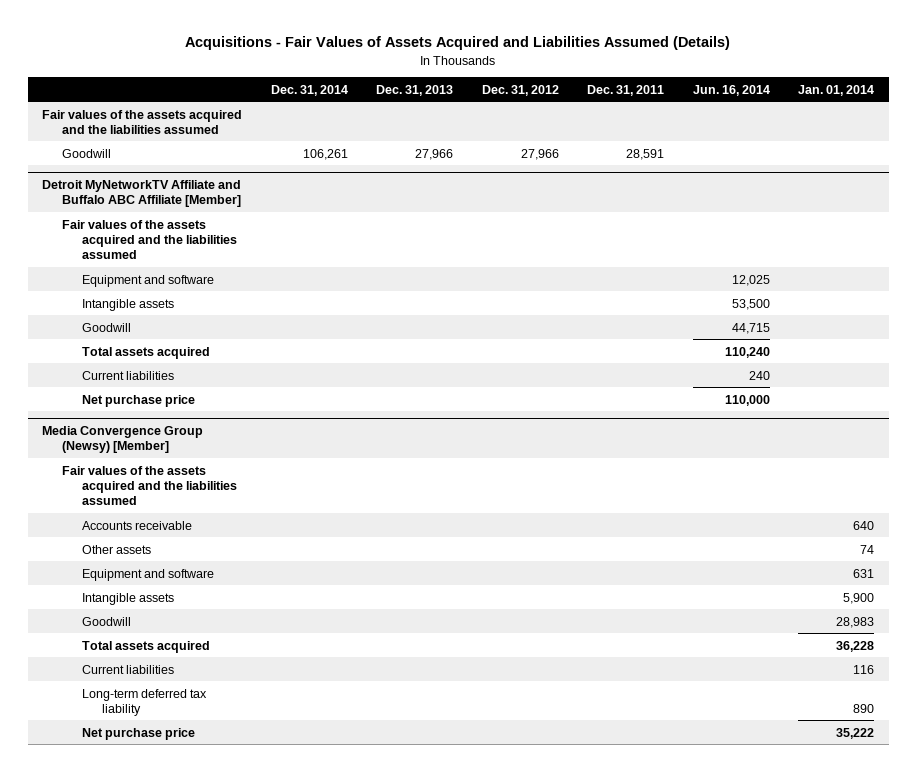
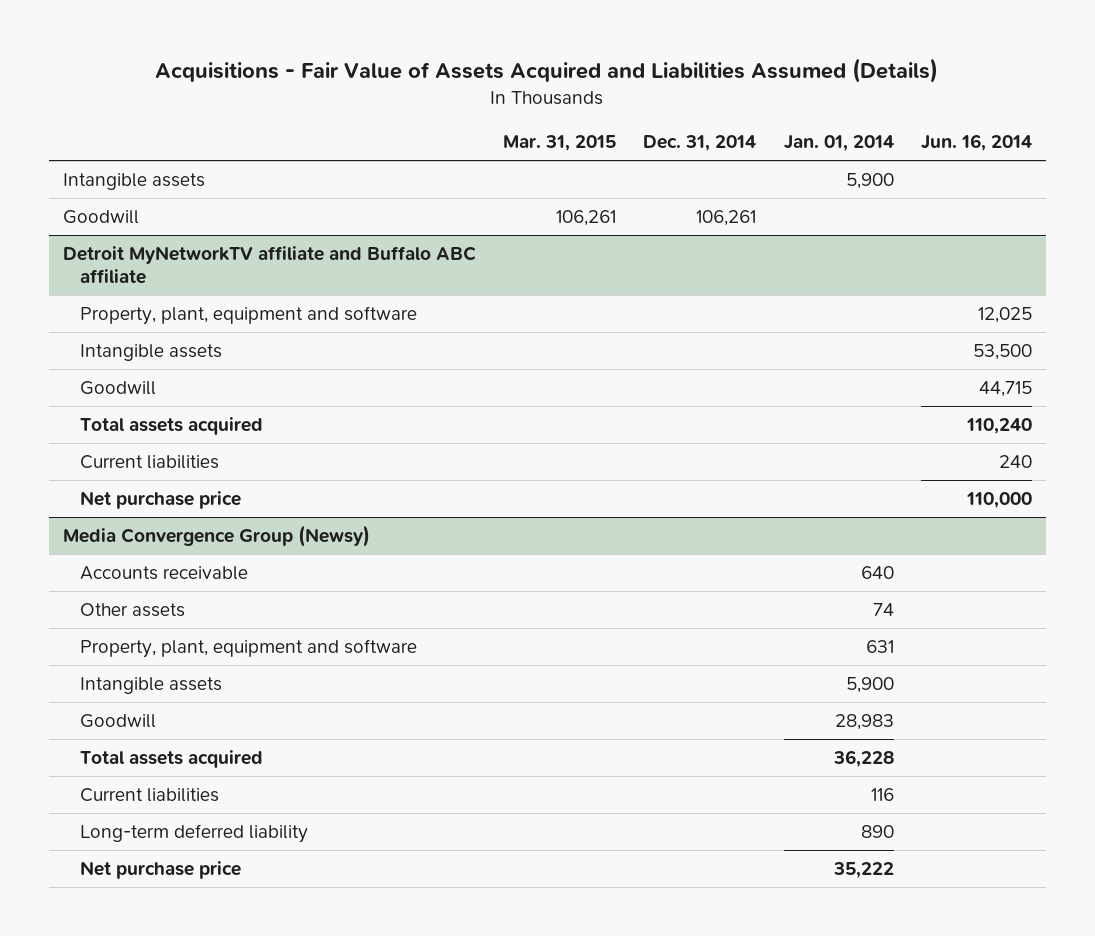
- Acquisitions - Fair Values of Assets Acquired and Liabilities Assumed (Details)
+ Acquisitions - Fair Value of Assets Acquired and Liabilities Assumed (Details)
- | Dec. 31, 2014 | Dec. 31, 2013 | Dec. 31, 2012 | Dec. 31, 2011 | Jun. 16, 2014 | Jan. 01, 2014
+ | Mar. 31, 2015 | Dec. 31, 2014 | Jan. 01, 2014 | Jun. 16, 2014
- Fair values of the assets acquired and the liabilities assumed
+ Intangible assets | | | 5,900 |
- Detroit MyNetworkTV Affiliate and Buffalo ABC Affiliate [Member]
- Fair values of the assets acquired and the liabilities assumed
- Equipment and software | | | | | 12,025 |
+ Detroit MyNetworkTV affiliate and Buffalo ABC affiliate
+ Property, plant, equipment and software | | | | 12,025
- Media Convergence Group (Newsy) [Member]
- Fair values of the assets acquired and the liabilities assumed
+ Media Convergence Group (Newsy)
- Equipment and software | | | | | | 631
+ Property, plant, equipment and software | | | 631 |
- Long-term deferred tax liability | | | | | | 890
+ Long-term deferred liability | | | 890 |

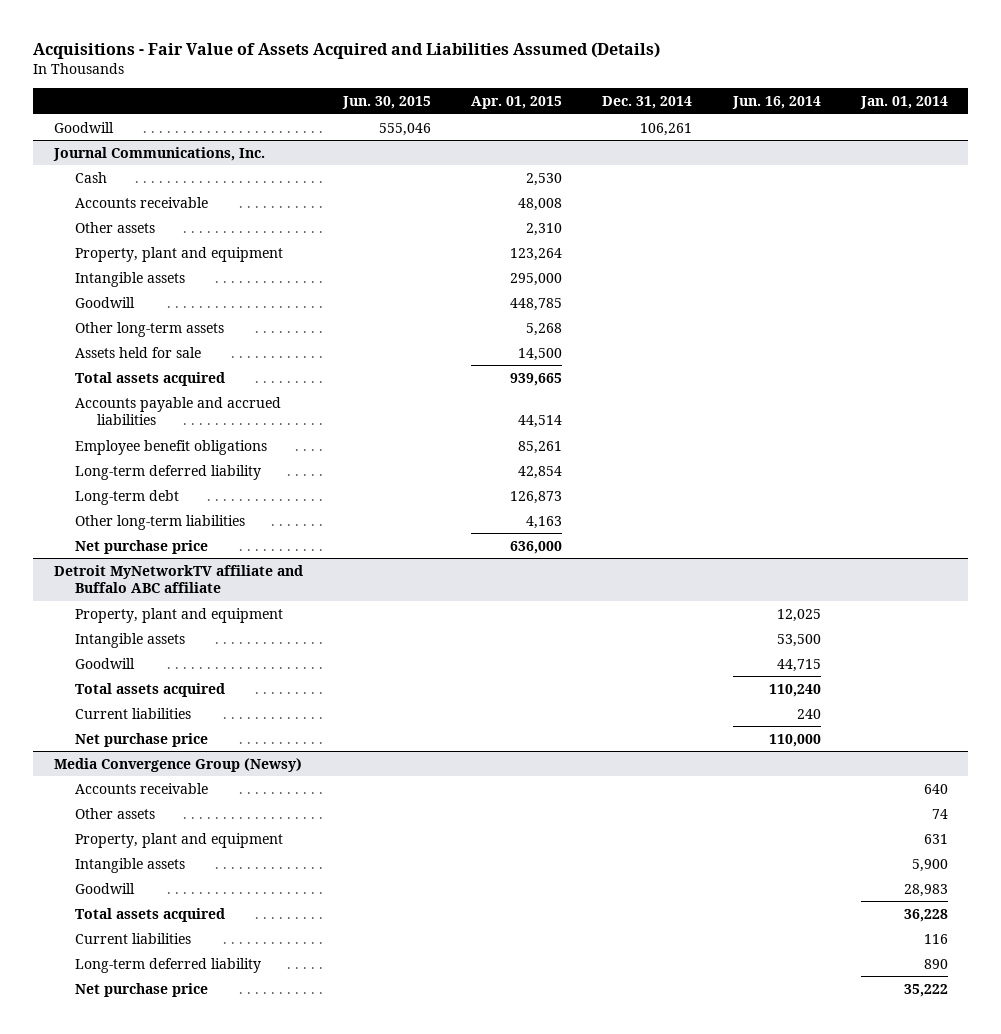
- | Mar. 31, 2015 | Dec. 31, 2014 | Jan. 01, 2014 | Jun. 16, 2014
+ | Jun. 30, 2015 | Apr. 01, 2015 | Dec. 31, 2014 | Jun. 16, 2014 | Jan. 01, 2014
- Intangible assets | | | 5,900 |
+ Journal Communications, Inc.
+ Cash | | 2,530 | | |
+ Accounts receivable | | 48,008 | | |
+ Other assets | | 2,310 | | |
+ Property, plant and equipment | | 123,264 | | |
+ Intangible assets | | 295,000 | | |
+ Goodwill | | 448,785 | | |
+ Other long-term assets | | 5,268 | | |
+ Assets held for sale | | 14,500 | | |
+ Total assets acquired | | 939,665 | | |
+ Accounts payable and accrued liabilities | | 44,514 | | |
+ Employee benefit obligations | | 85,261 | | |
+ Long-term deferred liability | | 42,854 | | |
+ Long-term debt | | 126,873 | | |
+ Other long-term liabilities | | 4,163 | | |
+ Net purchase price | | 636,000 | | |
@ Detroit MyNetworkTV affiliate and Buffalo ABC affiliate
- Property, plant, equipment and software | | | | 12,025
+ Property, plant and equipment | | | | 12,025 |
@ Media Convergence Group (Newsy)
- Property, plant, equipment and software | | | 631 |
+ Property, plant and equipment | | | | | 631

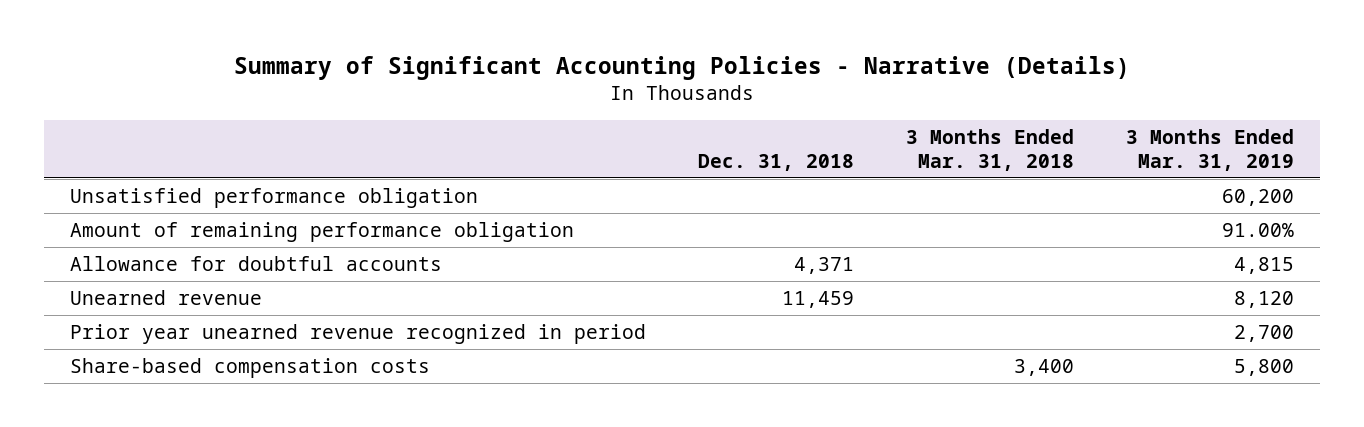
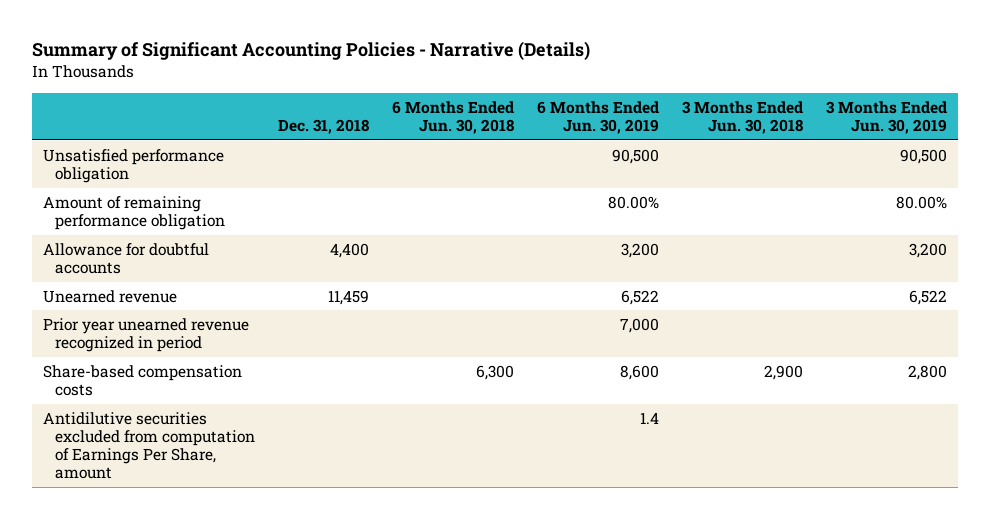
- | Dec. 31, 2018 | 3 Months Ended Mar. 31, 2018 | 3 Months Ended Mar. 31, 2019
+ | Dec. 31, 2018 | 6 Months Ended Jun. 30, 2018 | 6 Months Ended Jun. 30, 2019 | 3 Months Ended Jun. 30, 2018 | 3 Months Ended Jun. 30, 2019
- Allowance for doubtful accounts | 4,371 | | 4,815
+ Allowance for doubtful accounts | 4,400 | | 3,200 | | 3,200
+ Antidilutive securities excluded from computation of Earnings Per Share, amount | | | 1.4 | |

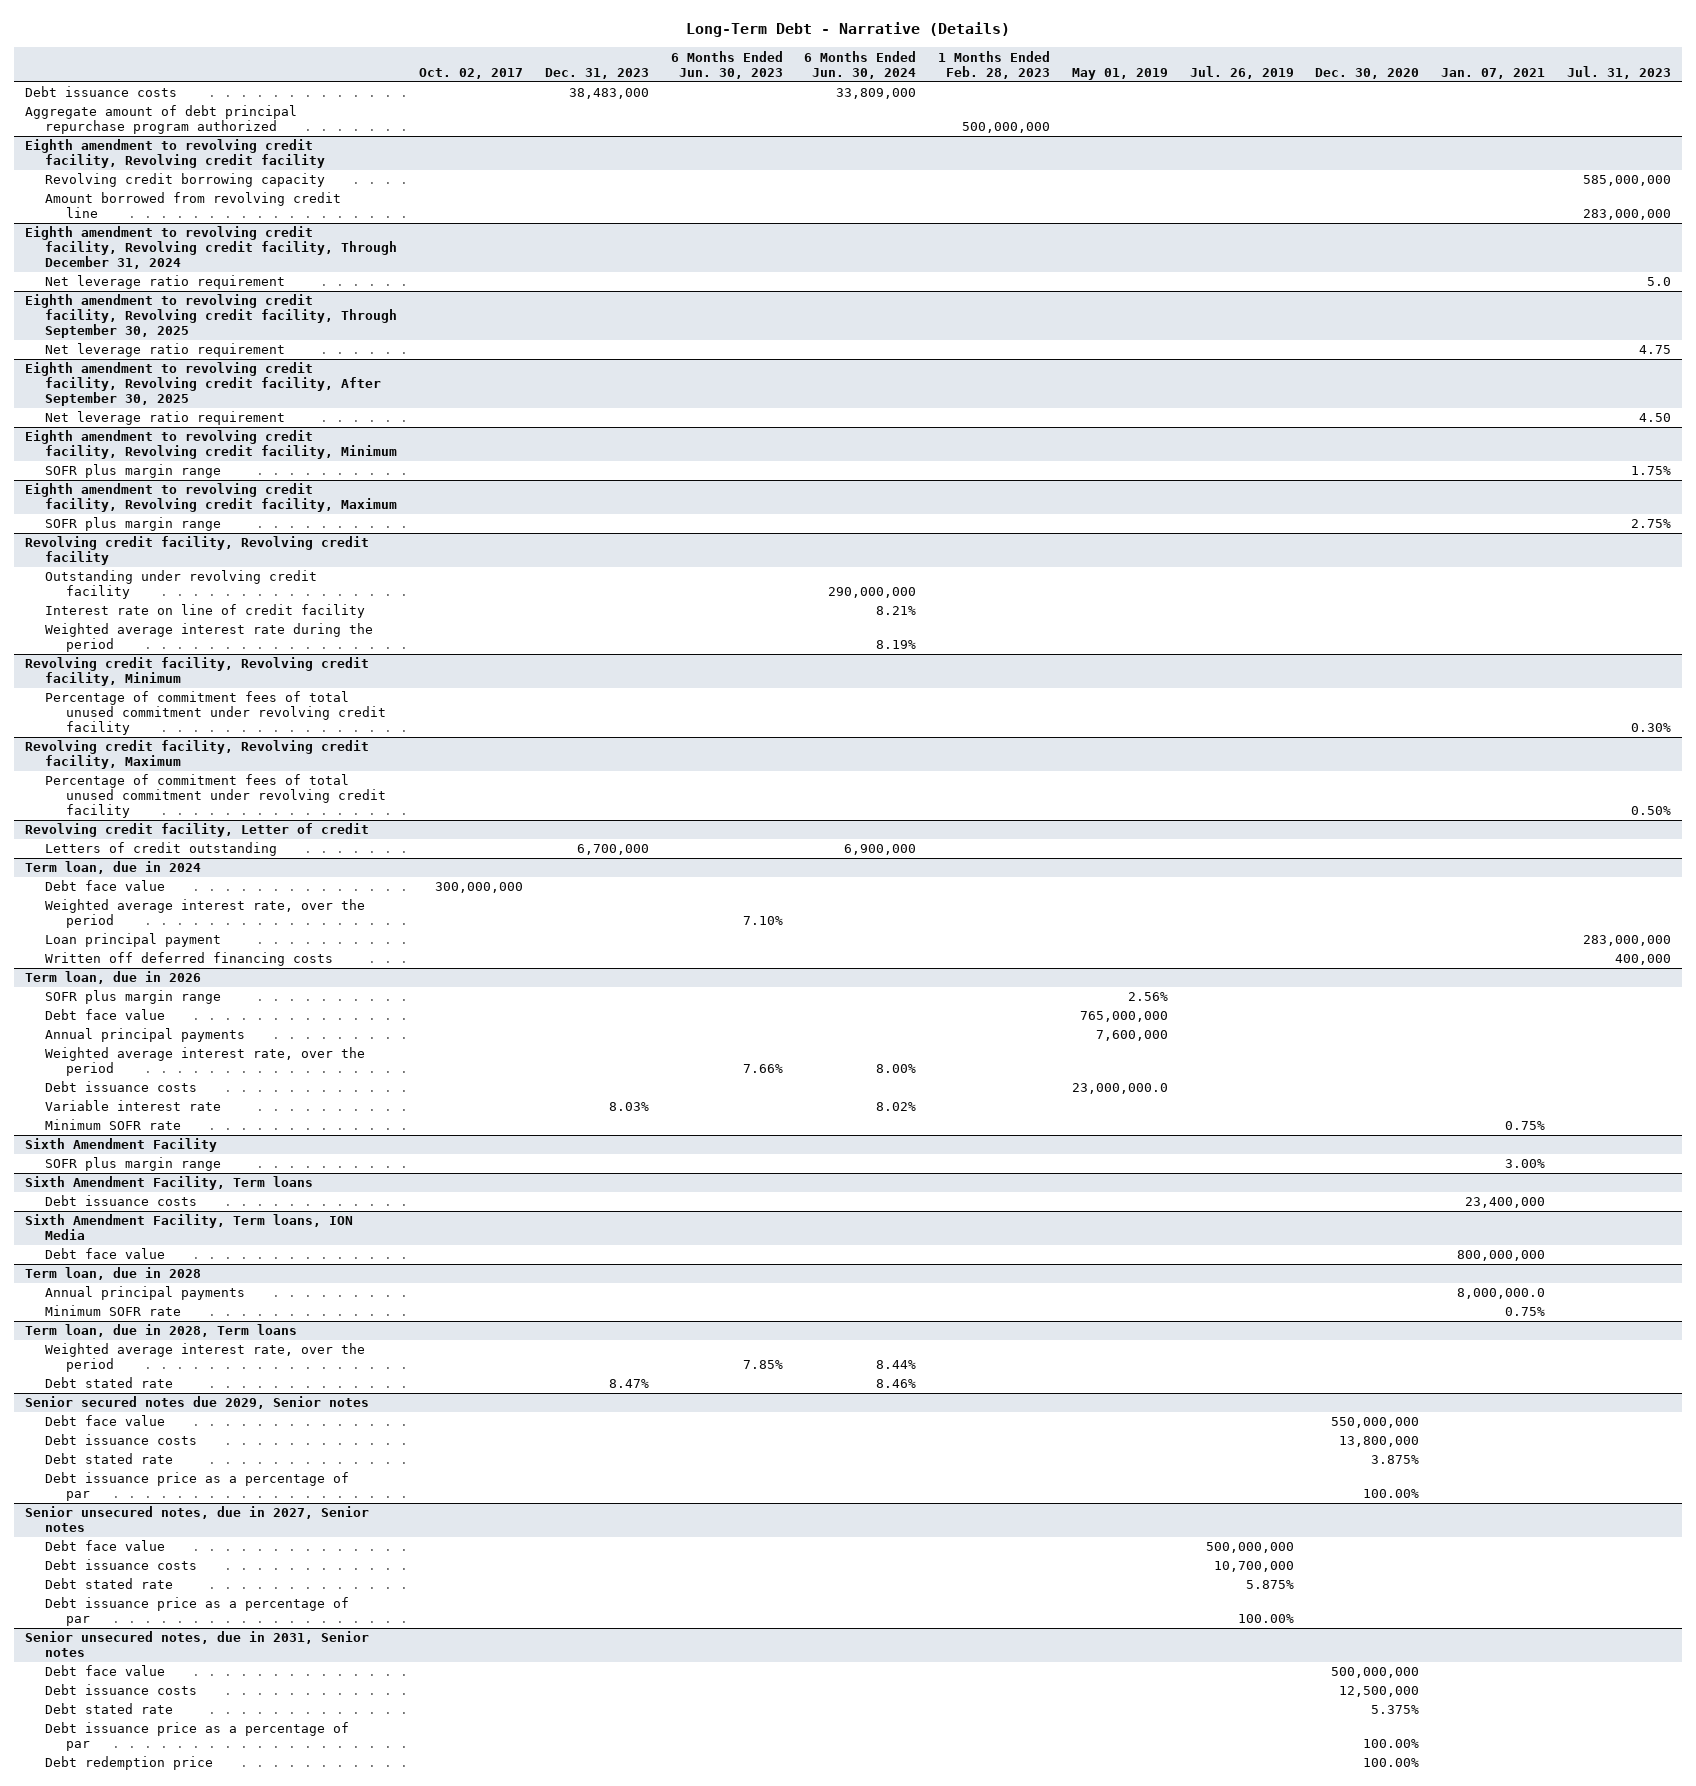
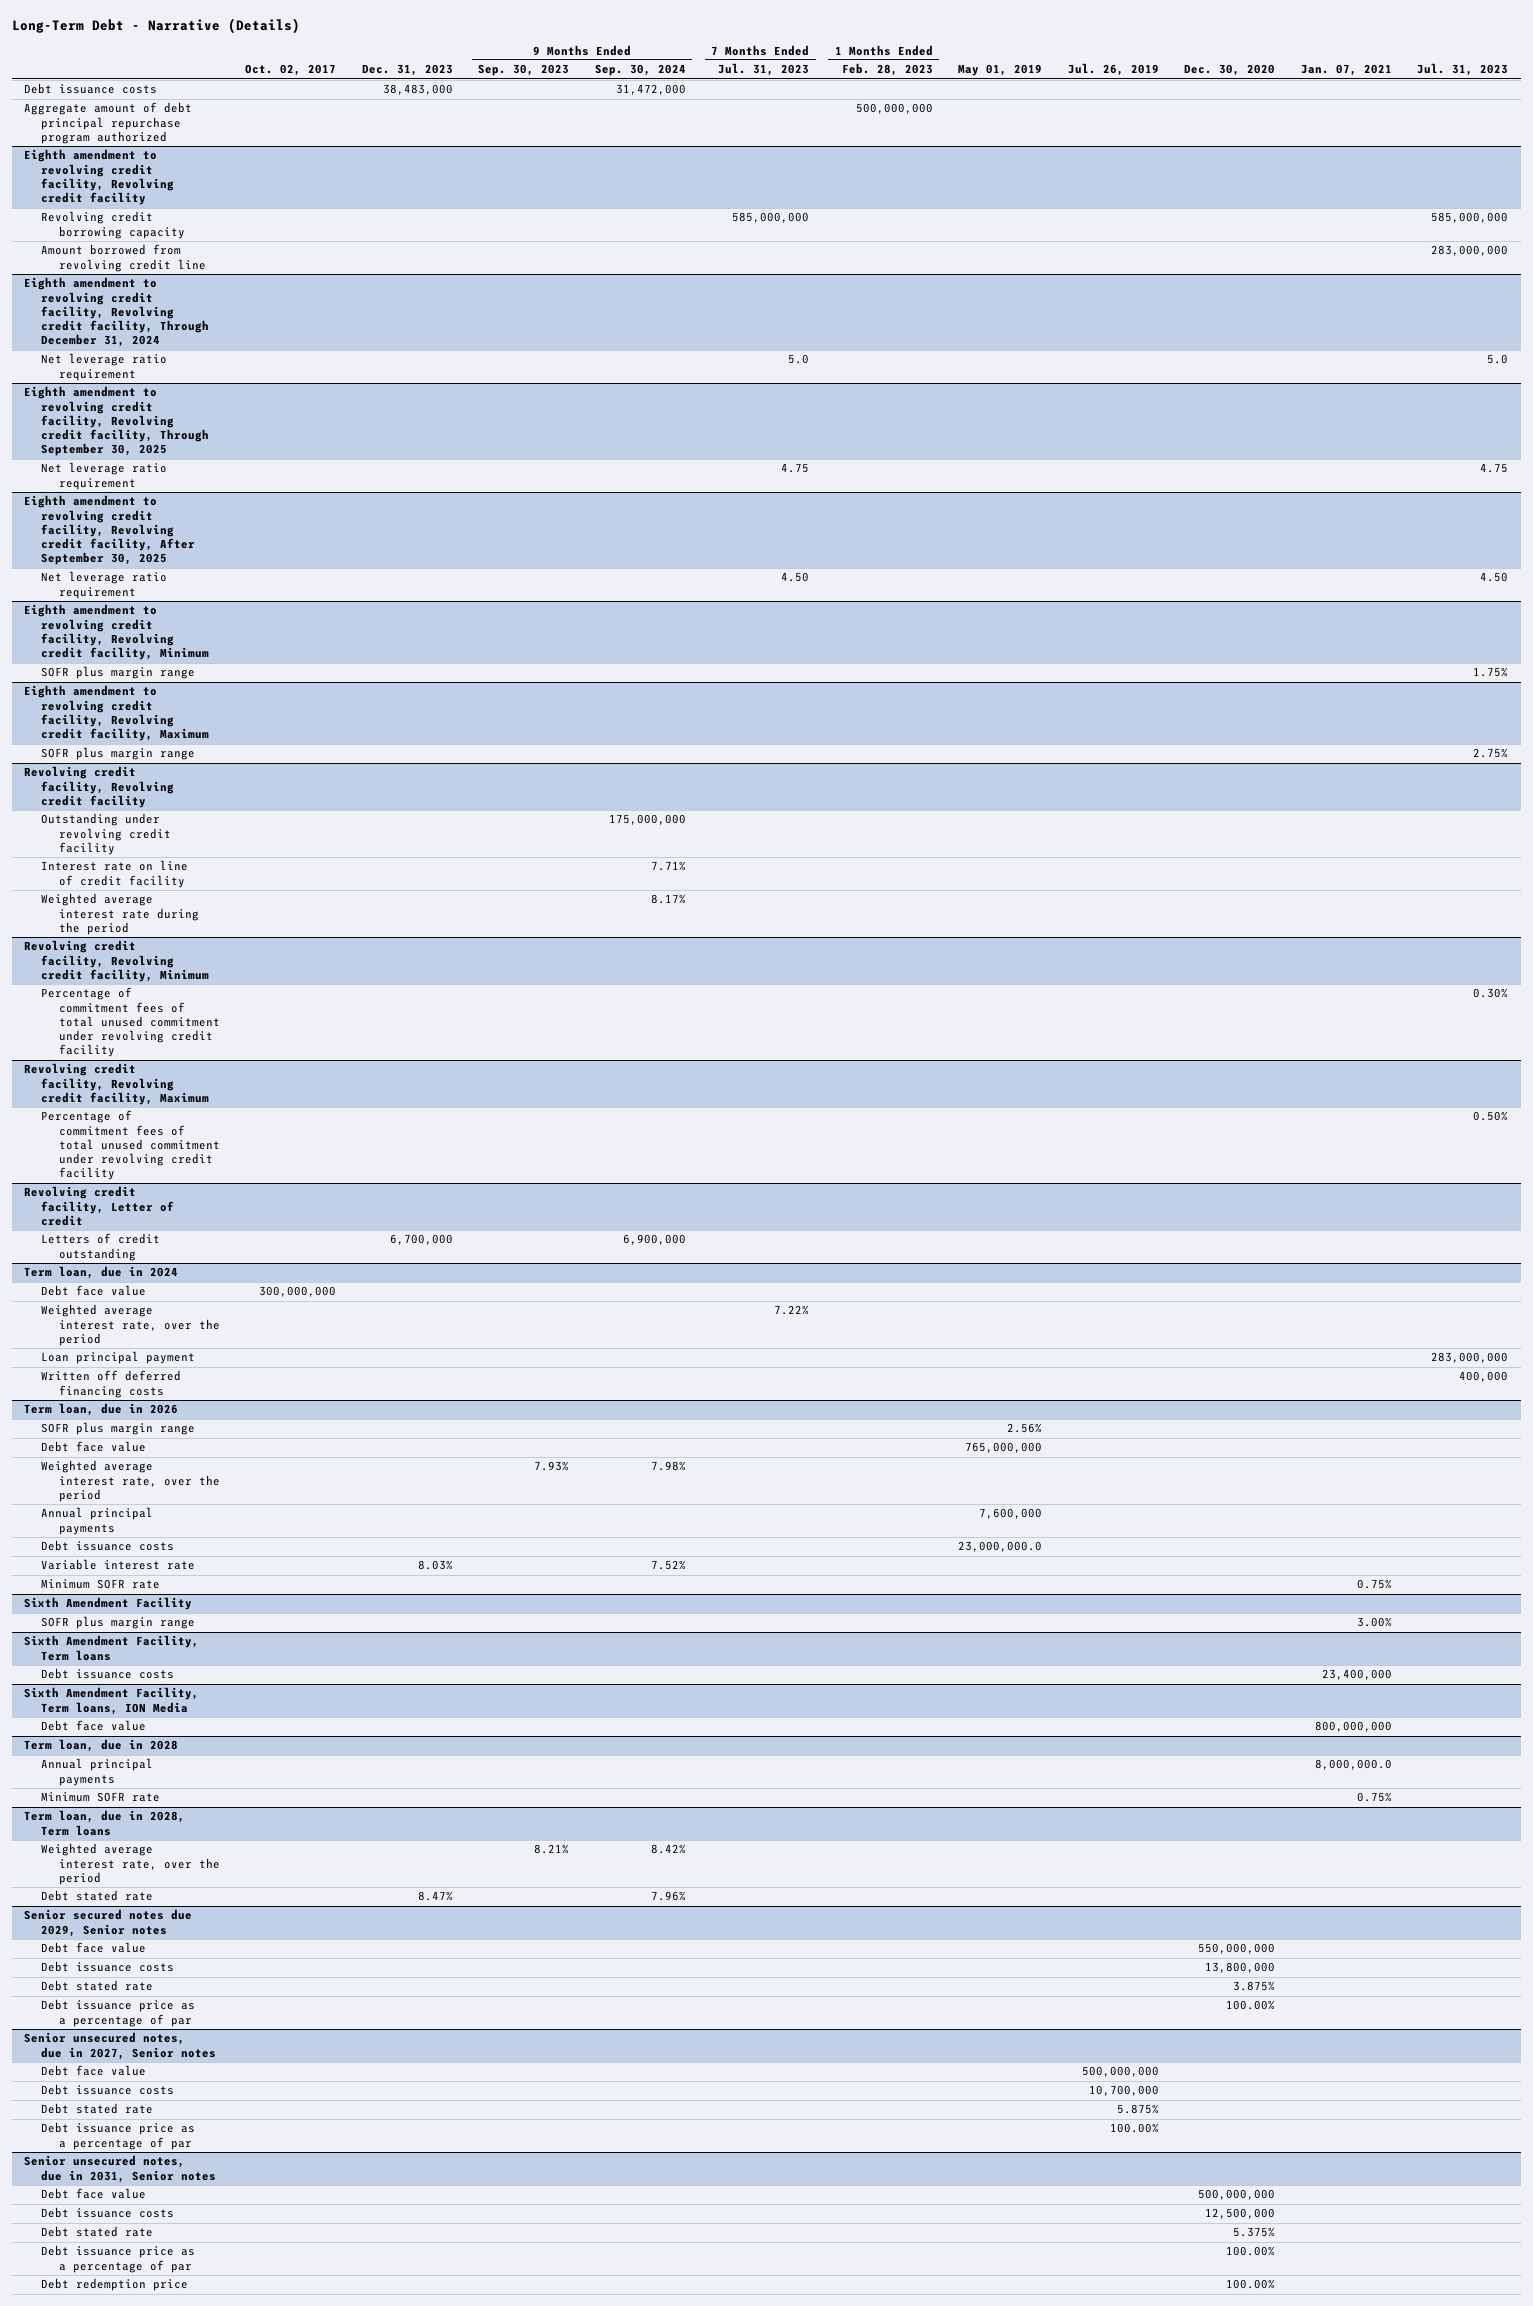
- | Oct. 02, 2017 | Dec. 31, 2023 | 6 Months Ended Jun. 30, 2023 | 6 Months Ended Jun. 30, 2024 | 1 Months Ended Feb. 28, 2023 | May 01, 2019 | Jul. 26, 2019 | Dec. 30, 2020 | Jan. 07, 2021 | Jul. 31, 2023
+ | Oct. 02, 2017 | Dec. 31, 2023 | 9 Months Ended Sep. 30, 2023 | 9 Months Ended Sep. 30, 2024 | 7 Months Ended Jul. 31, 2023 | 1 Months Ended Feb. 28, 2023 | May 01, 2019 | Jul. 26, 2019 | Dec. 30, 2020 | Jan. 07, 2021 | Jul. 31, 2023
@ Term loan, due in 2026
moved down: Annual principal payments | | | | | | | 7,600,000 | | | |

